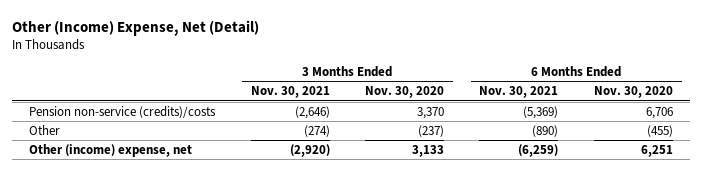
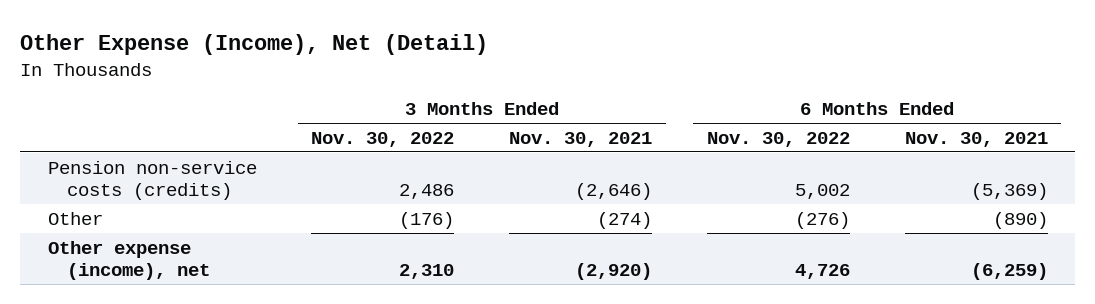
- Other (Income) Expense, Net (Detail)
+ Other Expense (Income), Net (Detail)
- | 3 Months Ended Nov. 30, 2021 | 3 Months Ended Nov. 30, 2020 | 6 Months Ended Nov. 30, 2021 | 6 Months Ended Nov. 30, 2020
+ | 3 Months Ended Nov. 30, 2022 | 3 Months Ended Nov. 30, 2021 | 6 Months Ended Nov. 30, 2022 | 6 Months Ended Nov. 30, 2021
- Pension non-service (credits)/costs | (2,646) | 3,370 | (5,369) | 6,706
+ Pension non-service costs (credits) | 2,486 | (2,646) | 5,002 | (5,369)
- Other (income) expense, net | (2,920) | 3,133 | (6,259) | 6,251
+ Other expense (income), net | 2,310 | (2,920) | 4,726 | (6,259)

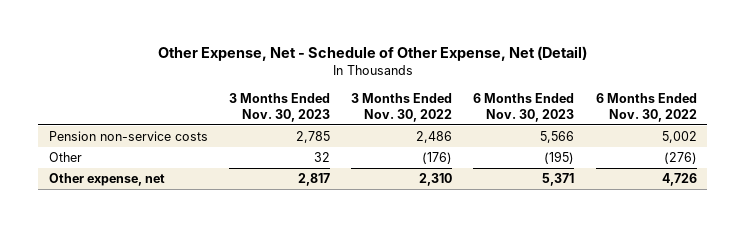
- Other Expense (Income), Net (Detail)
+ Other Expense, Net - Schedule of Other Expense, Net (Detail)
- | 3 Months Ended Nov. 30, 2022 | 3 Months Ended Nov. 30, 2021 | 6 Months Ended Nov. 30, 2022 | 6 Months Ended Nov. 30, 2021
+ | 3 Months Ended Nov. 30, 2023 | 3 Months Ended Nov. 30, 2022 | 6 Months Ended Nov. 30, 2023 | 6 Months Ended Nov. 30, 2022
- Pension non-service costs (credits) | 2,486 | (2,646) | 5,002 | (5,369)
+ Pension non-service costs | 2,785 | 2,486 | 5,566 | 5,002
- Other expense (income), net | 2,310 | (2,920) | 4,726 | (6,259)
+ Other expense, net | 2,817 | 2,310 | 5,371 | 4,726

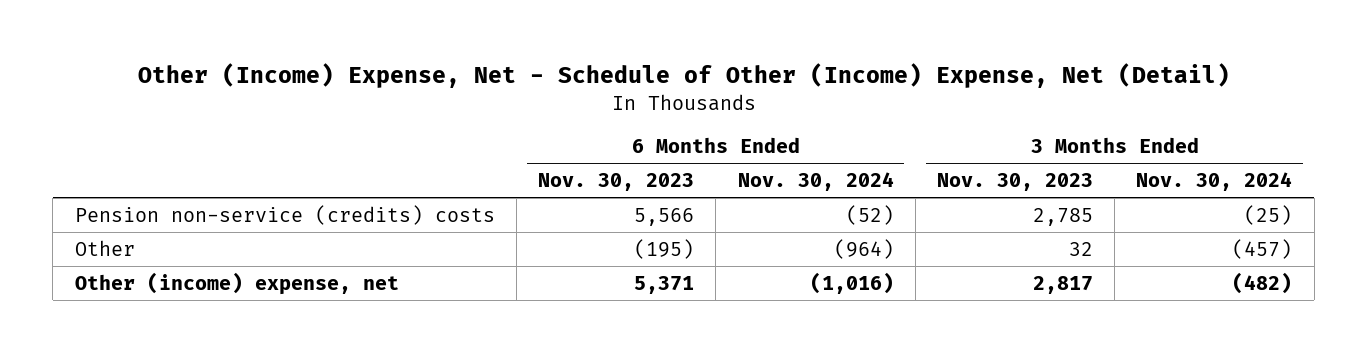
- Other Expense, Net - Schedule of Other Expense, Net (Detail)
+ Other (Income) Expense, Net - Schedule of Other (Income) Expense, Net (Detail)
- | 3 Months Ended Nov. 30, 2023 | 3 Months Ended Nov. 30, 2022 | 6 Months Ended Nov. 30, 2023 | 6 Months Ended Nov. 30, 2022
+ | 6 Months Ended Nov. 30, 2023 | 6 Months Ended Nov. 30, 2024 | 3 Months Ended Nov. 30, 2023 | 3 Months Ended Nov. 30, 2024
- Pension non-service costs | 2,785 | 2,486 | 5,566 | 5,002
+ Pension non-service (credits) costs | 5,566 | (52) | 2,785 | (25)
- Other expense, net | 2,817 | 2,310 | 5,371 | 4,726
+ Other (income) expense, net | 5,371 | (1,016) | 2,817 | (482)

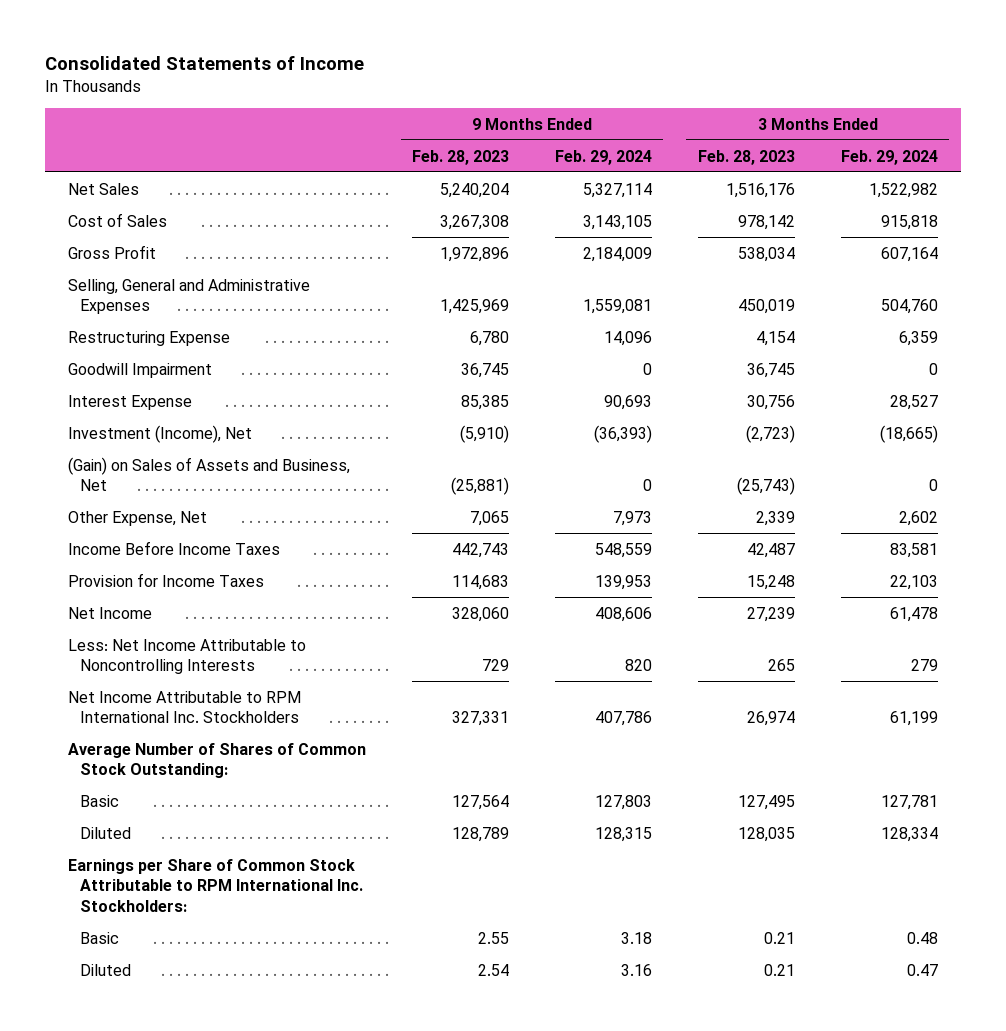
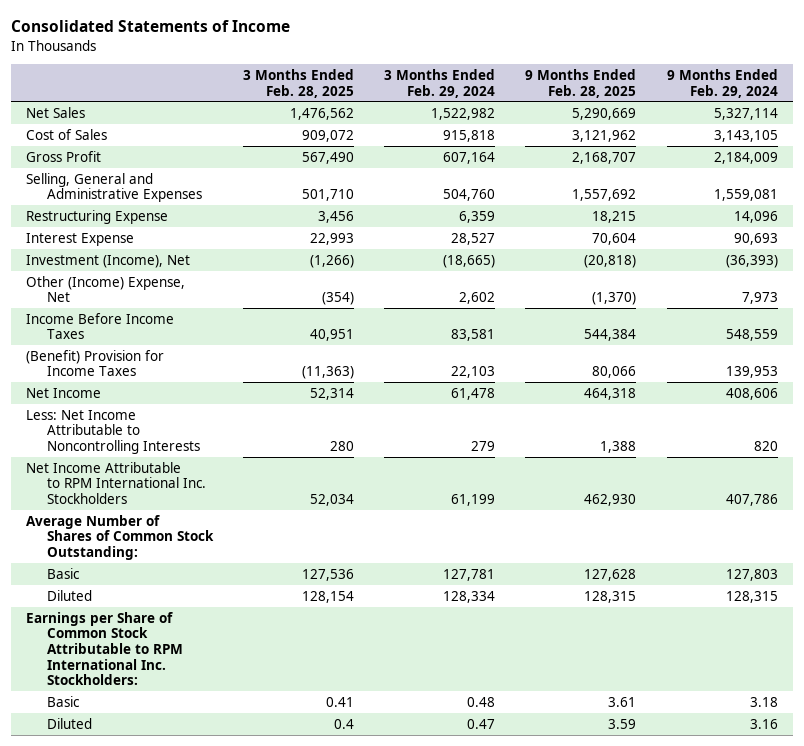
- | 9 Months Ended Feb. 28, 2023 | 9 Months Ended Feb. 29, 2024 | 3 Months Ended Feb. 28, 2023 | 3 Months Ended Feb. 29, 2024
+ | 3 Months Ended Feb. 28, 2025 | 3 Months Ended Feb. 29, 2024 | 9 Months Ended Feb. 28, 2025 | 9 Months Ended Feb. 29, 2024
- Goodwill Impairment | 36,745 | 0 | 36,745 | 0
- (Gain) on Sales of Assets and Business, Net | (25,881) | 0 | (25,743) | 0
- Other Expense, Net | 7,065 | 7,973 | 2,339 | 2,602
+ Other (Income) Expense, Net | (354) | 2,602 | (1,370) | 7,973
- Provision for Income Taxes | 114,683 | 139,953 | 15,248 | 22,103
+ (Benefit) Provision for Income Taxes | (11,363) | 22,103 | 80,066 | 139,953

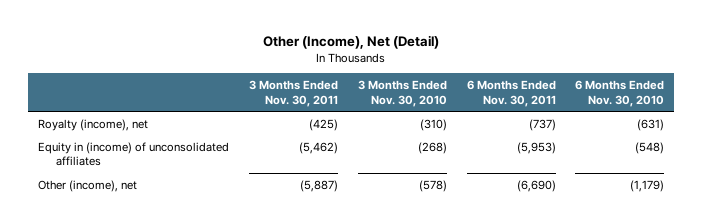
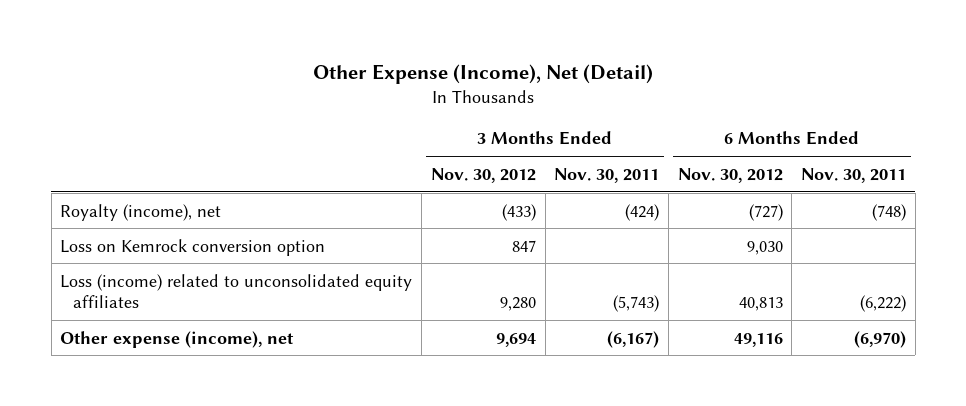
- Other (Income), Net (Detail)
+ Other Expense (Income), Net (Detail)
- | 3 Months Ended Nov. 30, 2011 | 3 Months Ended Nov. 30, 2010 | 6 Months Ended Nov. 30, 2011 | 6 Months Ended Nov. 30, 2010
+ | 3 Months Ended Nov. 30, 2012 | 3 Months Ended Nov. 30, 2011 | 6 Months Ended Nov. 30, 2012 | 6 Months Ended Nov. 30, 2011
- Royalty (income), net | (425) | (310) | (737) | (631)
- Equity in (income) of unconsolidated affiliates | (5,462) | (268) | (5,953) | (548)
- Other (income), net | (5,887) | (578) | (6,690) | (1,179)
+ Royalty (income), net | (433) | (424) | (727) | (748)
+ Loss on Kemrock conversion option | 847 | | 9,030 |
+ Loss (income) related to unconsolidated equity affiliates | 9,280 | (5,743) | 40,813 | (6,222)
+ Other expense (income), net | 9,694 | (6,167) | 49,116 | (6,970)

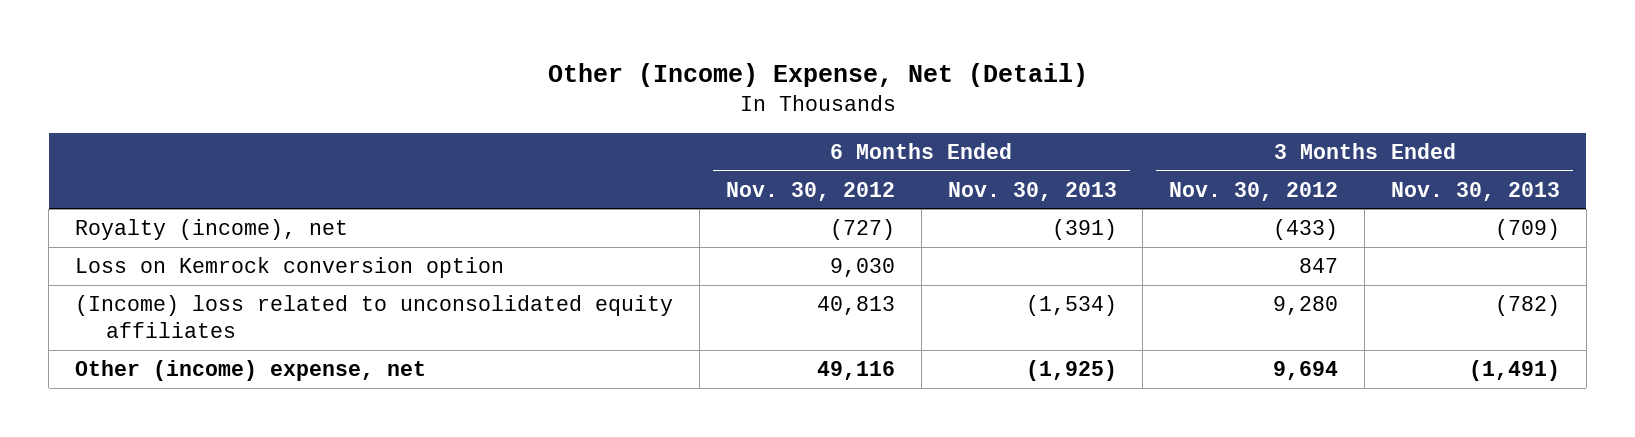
- Other Expense (Income), Net (Detail)
+ Other (Income) Expense, Net (Detail)
- | 3 Months Ended Nov. 30, 2012 | 3 Months Ended Nov. 30, 2011 | 6 Months Ended Nov. 30, 2012 | 6 Months Ended Nov. 30, 2011
+ | 6 Months Ended Nov. 30, 2012 | 6 Months Ended Nov. 30, 2013 | 3 Months Ended Nov. 30, 2012 | 3 Months Ended Nov. 30, 2013
- Loss (income) related to unconsolidated equity affiliates | 9,280 | (5,743) | 40,813 | (6,222)
- Other expense (income), net | 9,694 | (6,167) | 49,116 | (6,970)
+ (Income) loss related to unconsolidated equity affiliates | 40,813 | (1,534) | 9,280 | (782)
+ Other (income) expense, net | 49,116 | (1,925) | 9,694 | (1,491)

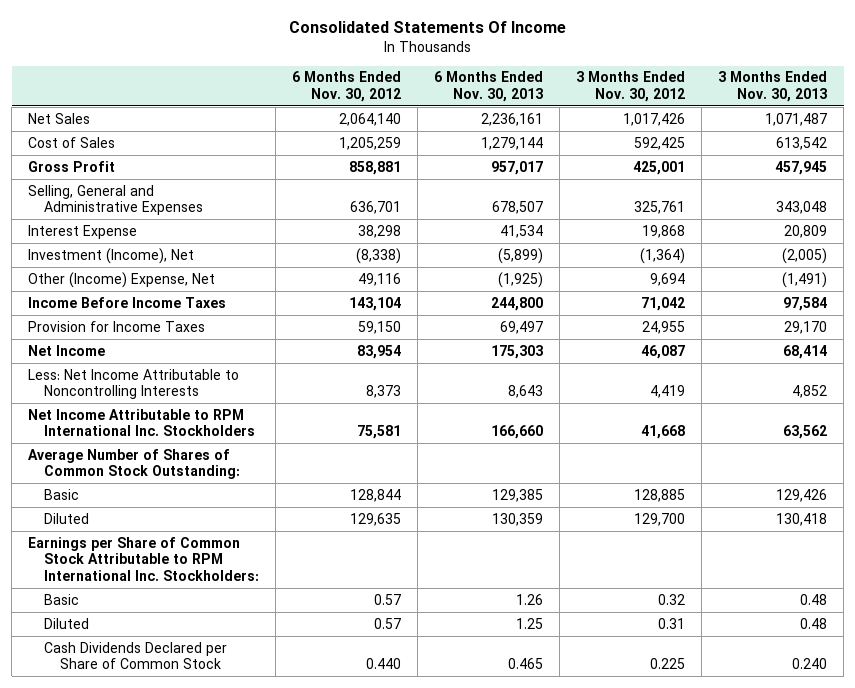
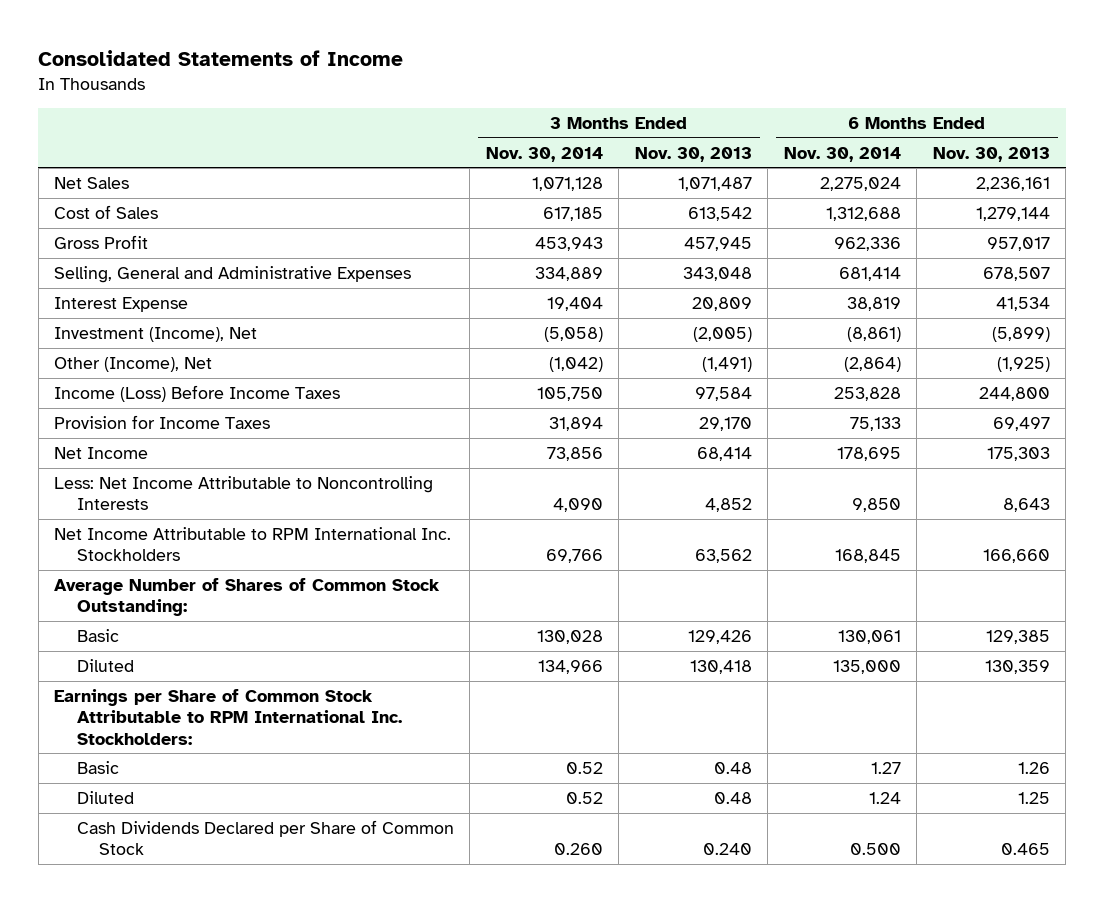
- Consolidated Statements Of Income
+ Consolidated Statements of Income
- | 6 Months Ended Nov. 30, 2012 | 6 Months Ended Nov. 30, 2013 | 3 Months Ended Nov. 30, 2012 | 3 Months Ended Nov. 30, 2013
+ | 3 Months Ended Nov. 30, 2014 | 3 Months Ended Nov. 30, 2013 | 6 Months Ended Nov. 30, 2014 | 6 Months Ended Nov. 30, 2013
- Other (Income) Expense, Net | 49,116 | (1,925) | 9,694 | (1,491)
- Income Before Income Taxes | 143,104 | 244,800 | 71,042 | 97,584
+ Other (Income), Net | (1,042) | (1,491) | (2,864) | (1,925)
+ Income (Loss) Before Income Taxes | 105,750 | 97,584 | 253,828 | 244,800

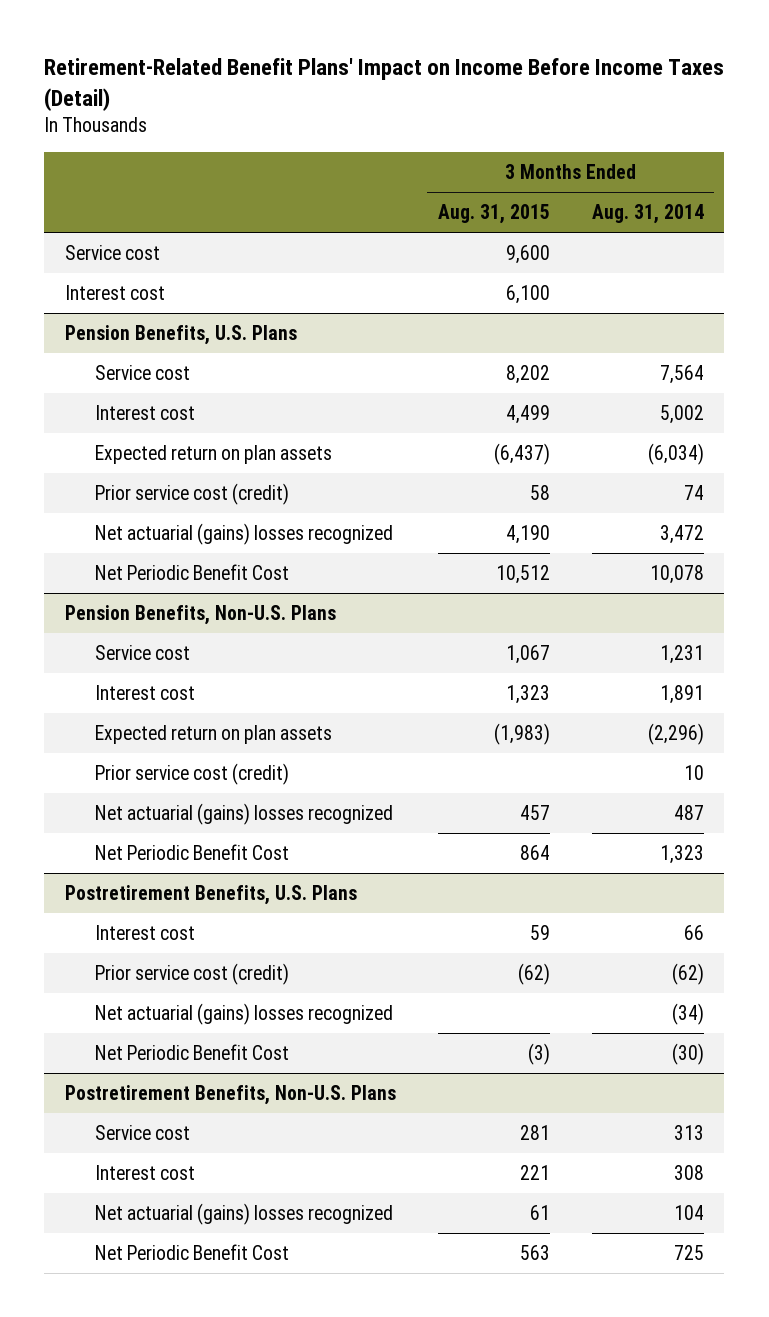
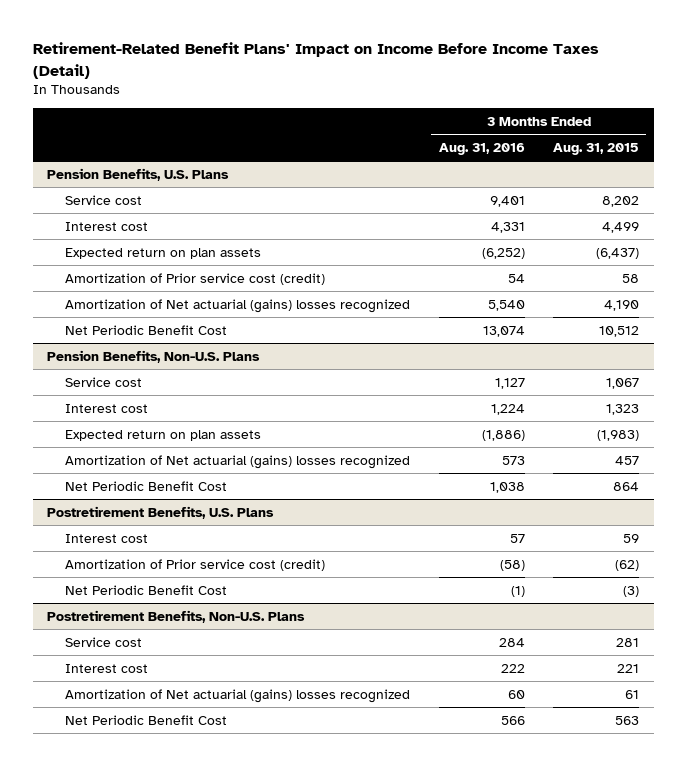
- | 3 Months Ended Aug. 31, 2015 | 3 Months Ended Aug. 31, 2014
+ | 3 Months Ended Aug. 31, 2016 | 3 Months Ended Aug. 31, 2015
- Service cost | 9,600 |
- Interest cost | 6,100 |
@ Pension Benefits, U.S. Plans
- Prior service cost (credit) | 58 | 74
- Net actuarial (gains) losses recognized | 4,190 | 3,472
+ Amortization of Prior service cost (credit) | 54 | 58
+ Amortization of Net actuarial (gains) losses recognized | 5,540 | 4,190
@ Pension Benefits, Non-U.S. Plans
- Prior service cost (credit) | | 10
- Net actuarial (gains) losses recognized | 457 | 487
+ Amortization of Net actuarial (gains) losses recognized | 573 | 457
@ Postretirement Benefits, U.S. Plans
- Prior service cost (credit) | (62) | (62)
- Net actuarial (gains) losses recognized | | (34)
+ Amortization of Prior service cost (credit) | (58) | (62)
@ Postretirement Benefits, Non-U.S. Plans
- Net actuarial (gains) losses recognized | 61 | 104
+ Amortization of Net actuarial (gains) losses recognized | 60 | 61

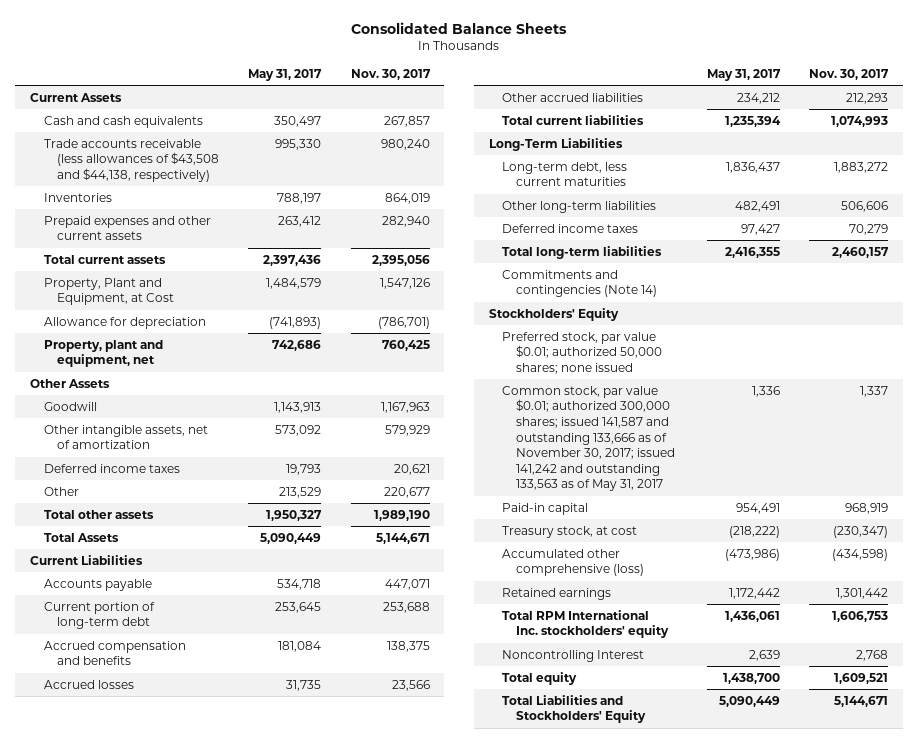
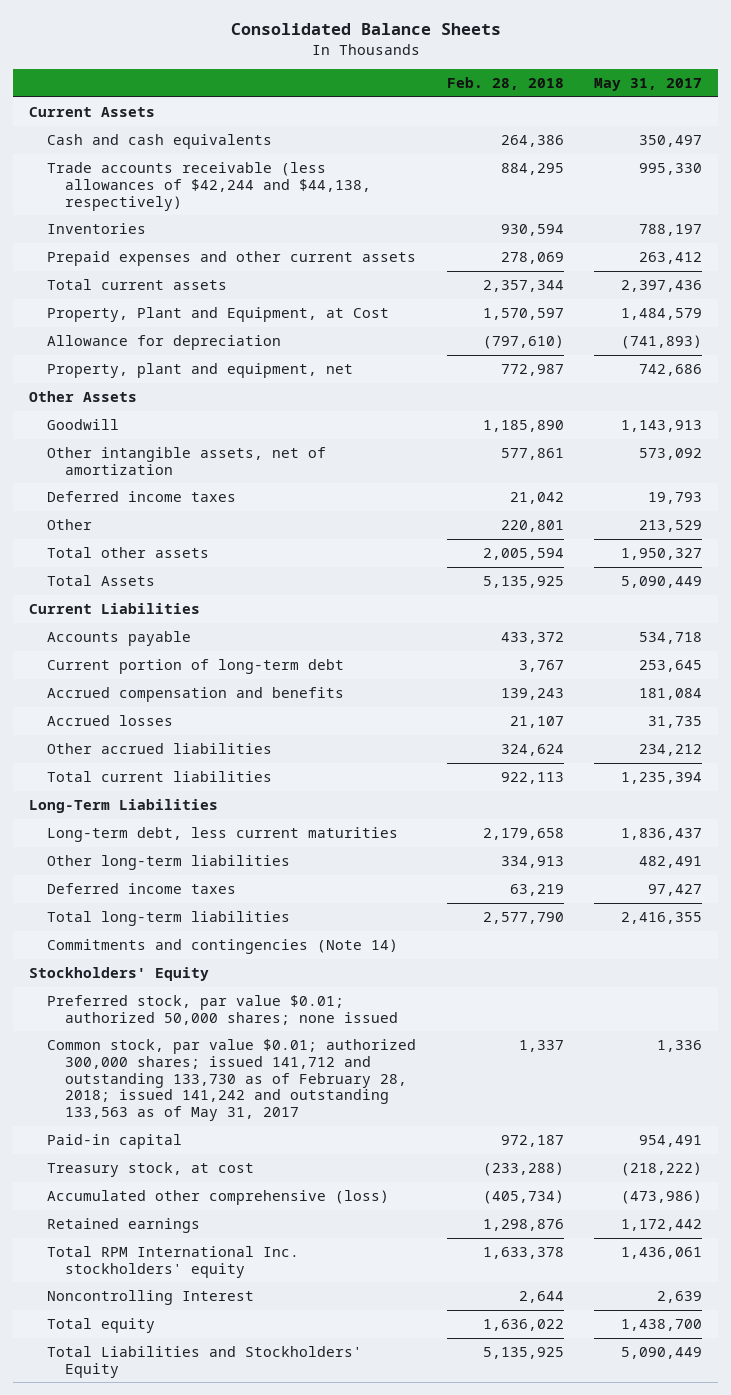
- | May 31, 2017 | Nov. 30, 2017
+ | Feb. 28, 2018 | May 31, 2017
- Trade accounts receivable (less allowances of $43,508 and $44,138, respectively) | 995,330 | 980,240
+ Trade accounts receivable (less allowances of $42,244 and $44,138, respectively) | 884,295 | 995,330
- Common stock, par value $0.01; authorized 300,000 shares; issued 141,587 and outstanding 133,666 as of November 30, 2017; issued 141,242 and outstanding 133,563 as of May 31, 2017 | 1,336 | 1,337
+ Common stock, par value $0.01; authorized 300,000 shares; issued 141,712 and outstanding 133,730 as of February 28, 2018; issued 141,242 and outstanding 133,563 as of May 31, 2017 | 1,337 | 1,336

